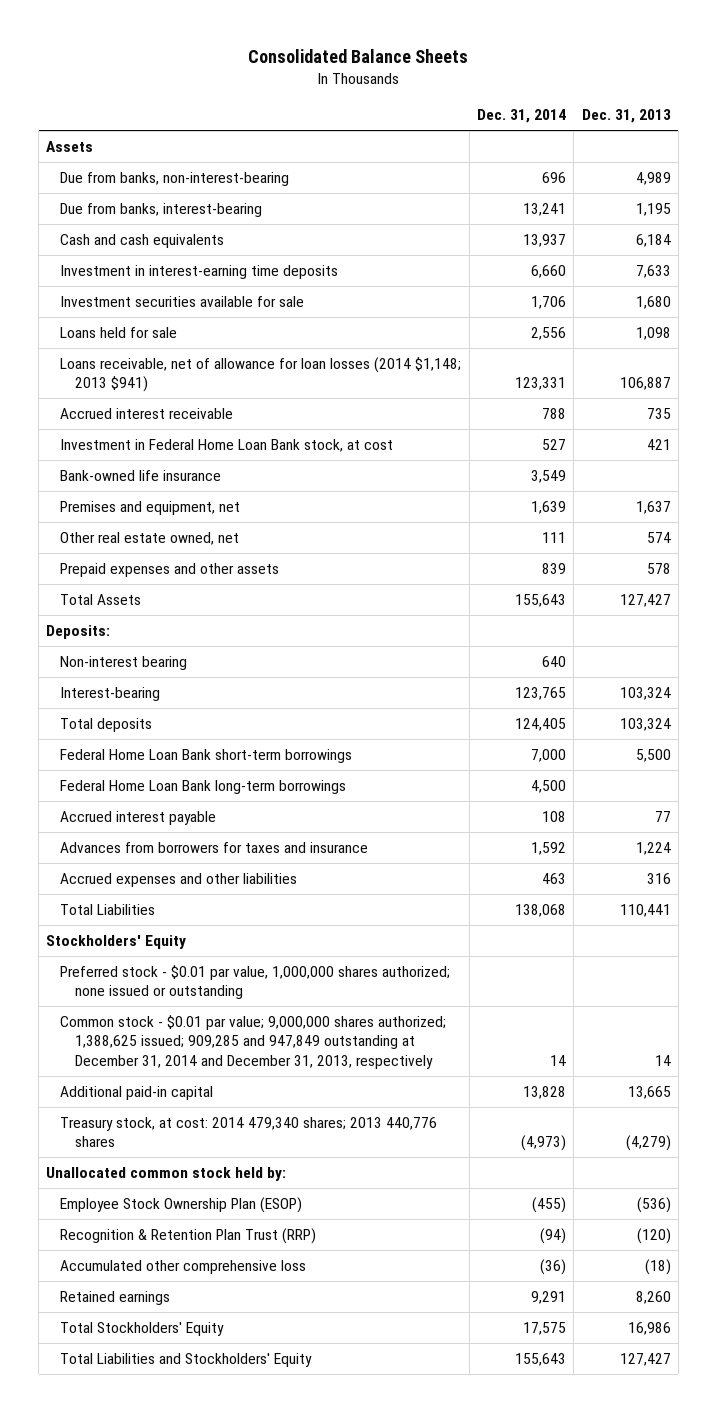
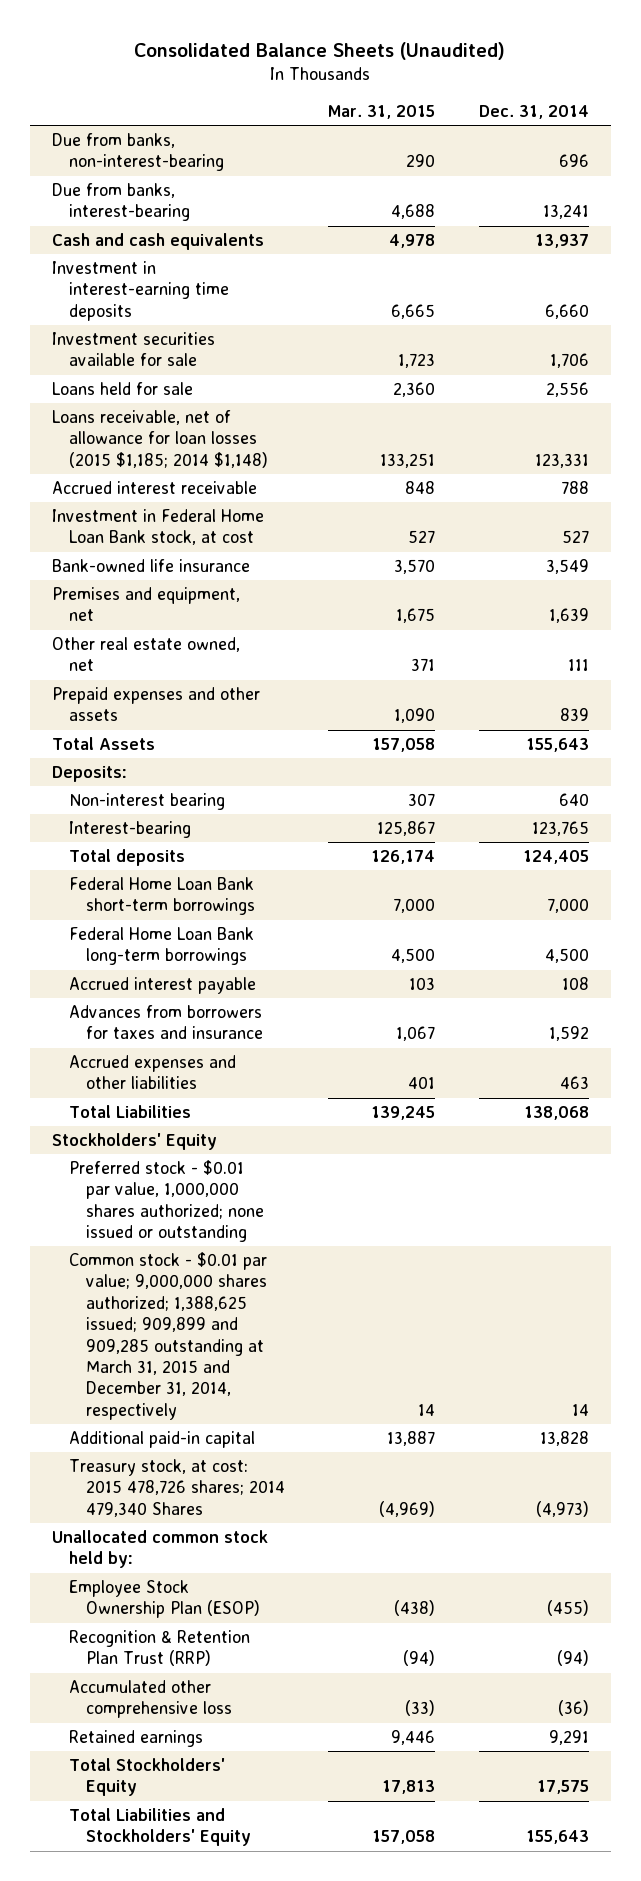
- Consolidated Balance Sheets
+ Consolidated Balance Sheets (Unaudited)
- | Dec. 31, 2014 | Dec. 31, 2013
+ | Mar. 31, 2015 | Dec. 31, 2014
- Assets
- Loans receivable, net of allowance for loan losses (2014 $1,148; 2013 $941) | 123,331 | 106,887
+ Loans receivable, net of allowance for loan losses (2015 $1,185; 2014 $1,148) | 133,251 | 123,331
- Common stock - $0.01 par value; 9,000,000 shares authorized; 1,388,625 issued; 909,285 and 947,849 outstanding at December 31, 2014 and December 31, 2013, respectively | 14 | 14
+ Common stock - $0.01 par value; 9,000,000 shares authorized; 1,388,625 issued; 909,899 and 909,285 outstanding at March 31, 2015 and December 31, 2014, respectively | 14 | 14
- Treasury stock, at cost: 2014 479,340 shares; 2013 440,776 shares | (4,973) | (4,279)
+ Treasury stock, at cost: 2015 478,726 shares; 2014 479,340 Shares | (4,969) | (4,973)

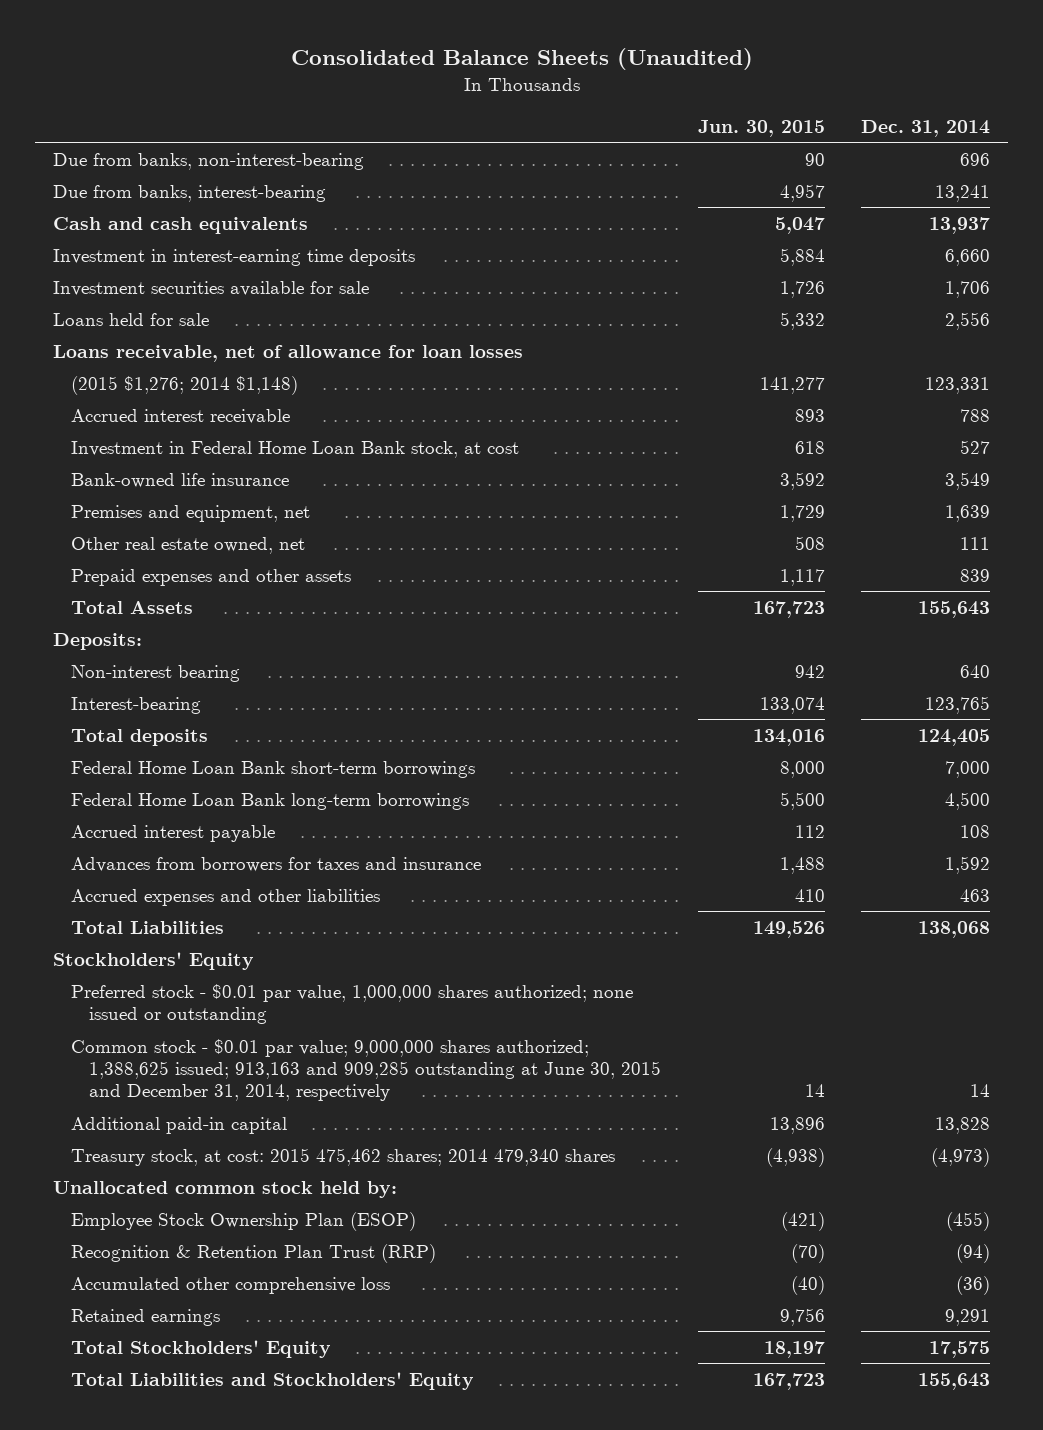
- | Mar. 31, 2015 | Dec. 31, 2014
+ | Jun. 30, 2015 | Dec. 31, 2014
- Loans receivable, net of allowance for loan losses (2015 $1,185; 2014 $1,148) | 133,251 | 123,331
+ Loans receivable, net of allowance for loan losses
+ (2015 $1,276; 2014 $1,148) | 141,277 | 123,331
- Common stock - $0.01 par value; 9,000,000 shares authorized; 1,388,625 issued; 909,899 and 909,285 outstanding at March 31, 2015 and December 31, 2014, respectively | 14 | 14
+ Common stock - $0.01 par value; 9,000,000 shares authorized; 1,388,625 issued; 913,163 and 909,285 outstanding at June 30, 2015 and December 31, 2014, respectively | 14 | 14
- Treasury stock, at cost: 2015 478,726 shares; 2014 479,340 Shares | (4,969) | (4,973)
+ Treasury stock, at cost: 2015 475,462 shares; 2014 479,340 shares | (4,938) | (4,973)

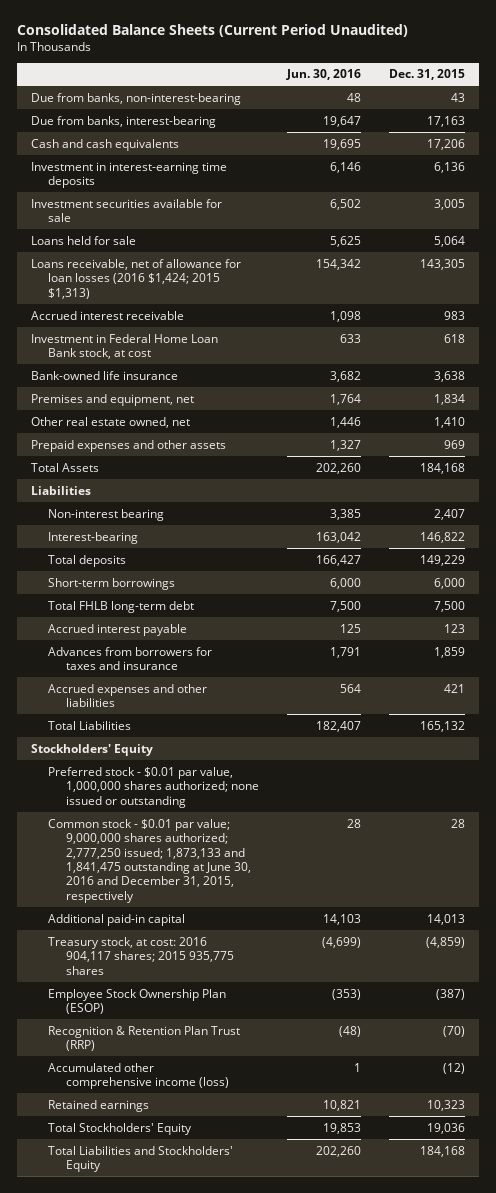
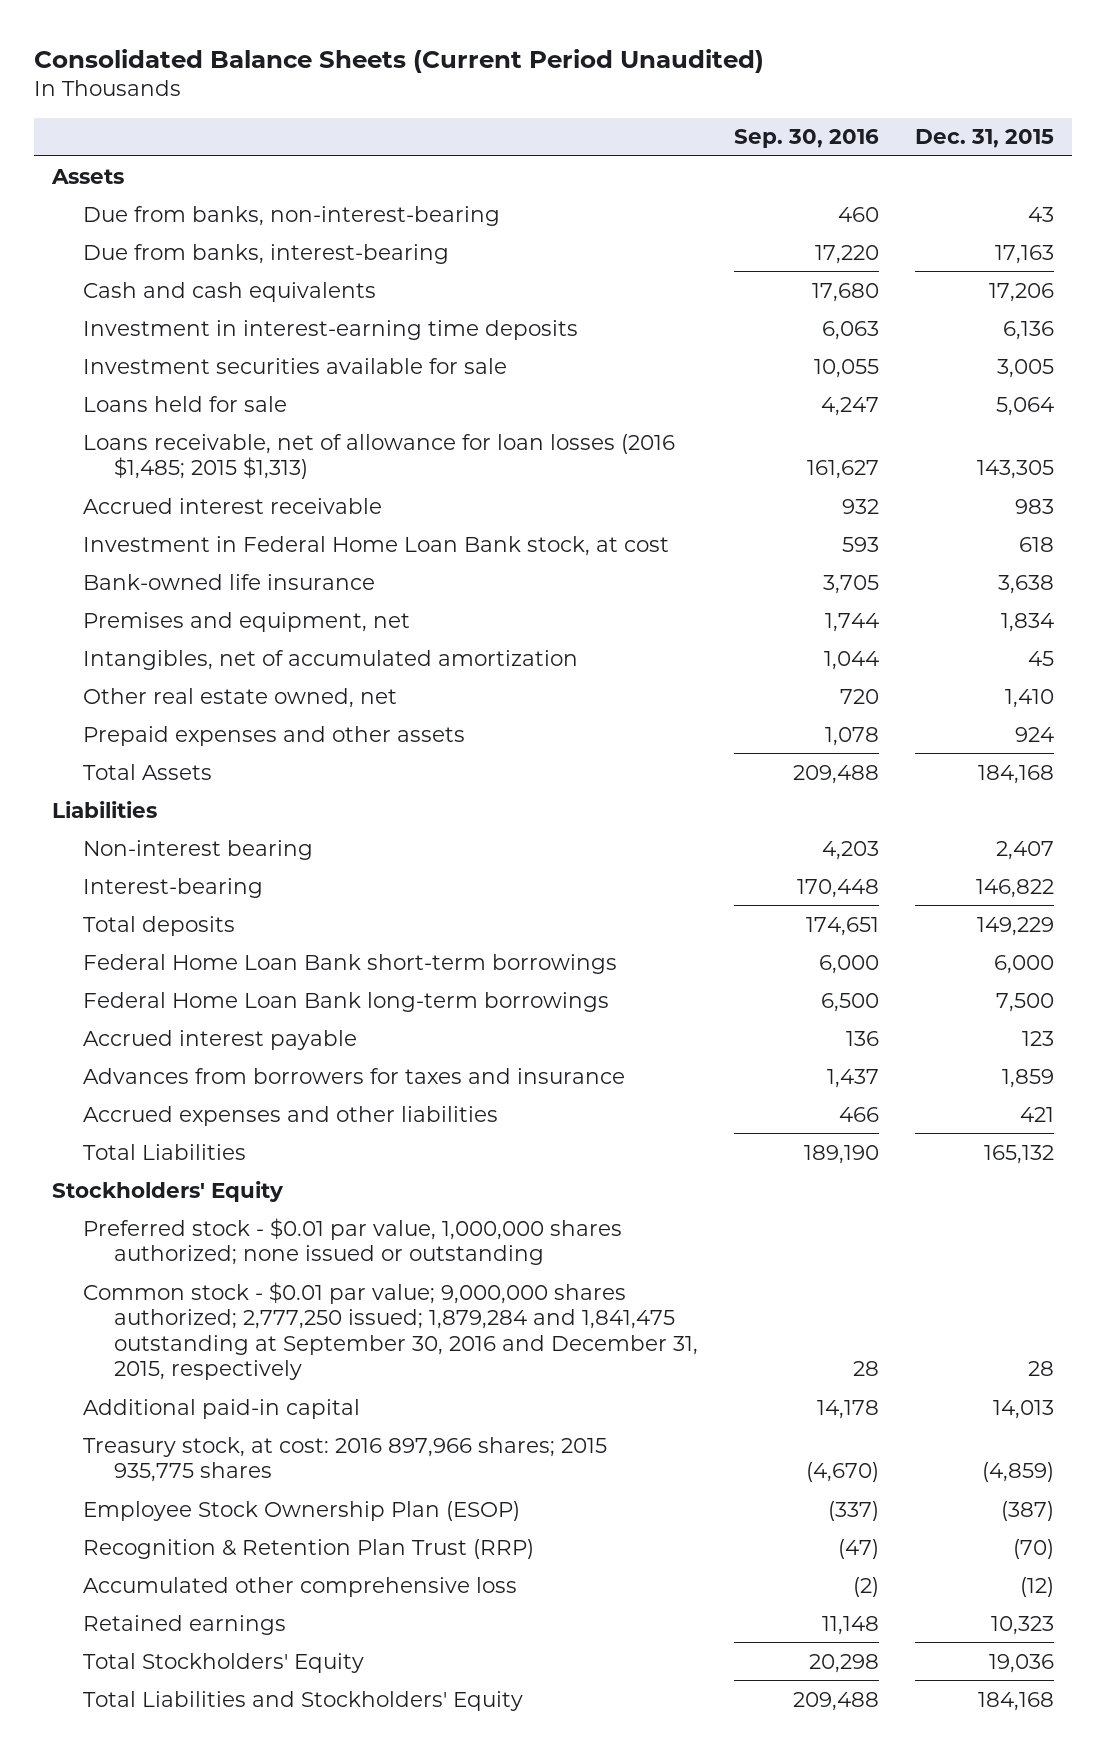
- | Jun. 30, 2016 | Dec. 31, 2015
+ | Sep. 30, 2016 | Dec. 31, 2015
+ Assets
- Loans receivable, net of allowance for loan losses (2016 $1,424; 2015 $1,313) | 154,342 | 143,305
+ Loans receivable, net of allowance for loan losses (2016 $1,485; 2015 $1,313) | 161,627 | 143,305
+ Intangibles, net of accumulated amortization | 1,044 | 45
- Prepaid expenses and other assets | 1,327 | 969
+ Prepaid expenses and other assets | 1,078 | 924
- Short-term borrowings | 6,000 | 6,000
- Total FHLB long-term debt | 7,500 | 7,500
+ Federal Home Loan Bank short-term borrowings | 6,000 | 6,000
+ Federal Home Loan Bank long-term borrowings | 6,500 | 7,500
- Common stock - $0.01 par value; 9,000,000 shares authorized; 2,777,250 issued; 1,873,133 and 1,841,475 outstanding at June 30, 2016 and December 31, 2015, respectively | 28 | 28
+ Common stock - $0.01 par value; 9,000,000 shares authorized; 2,777,250 issued; 1,879,284 and 1,841,475 outstanding at September 30, 2016 and December 31, 2015, respectively | 28 | 28
- Treasury stock, at cost: 2016 904,117 shares; 2015 935,775 shares | (4,699) | (4,859)
+ Treasury stock, at cost: 2016 897,966 shares; 2015 935,775 shares | (4,670) | (4,859)
- Accumulated other comprehensive income (loss) | 1 | (12)
+ Accumulated other comprehensive loss | (2) | (12)

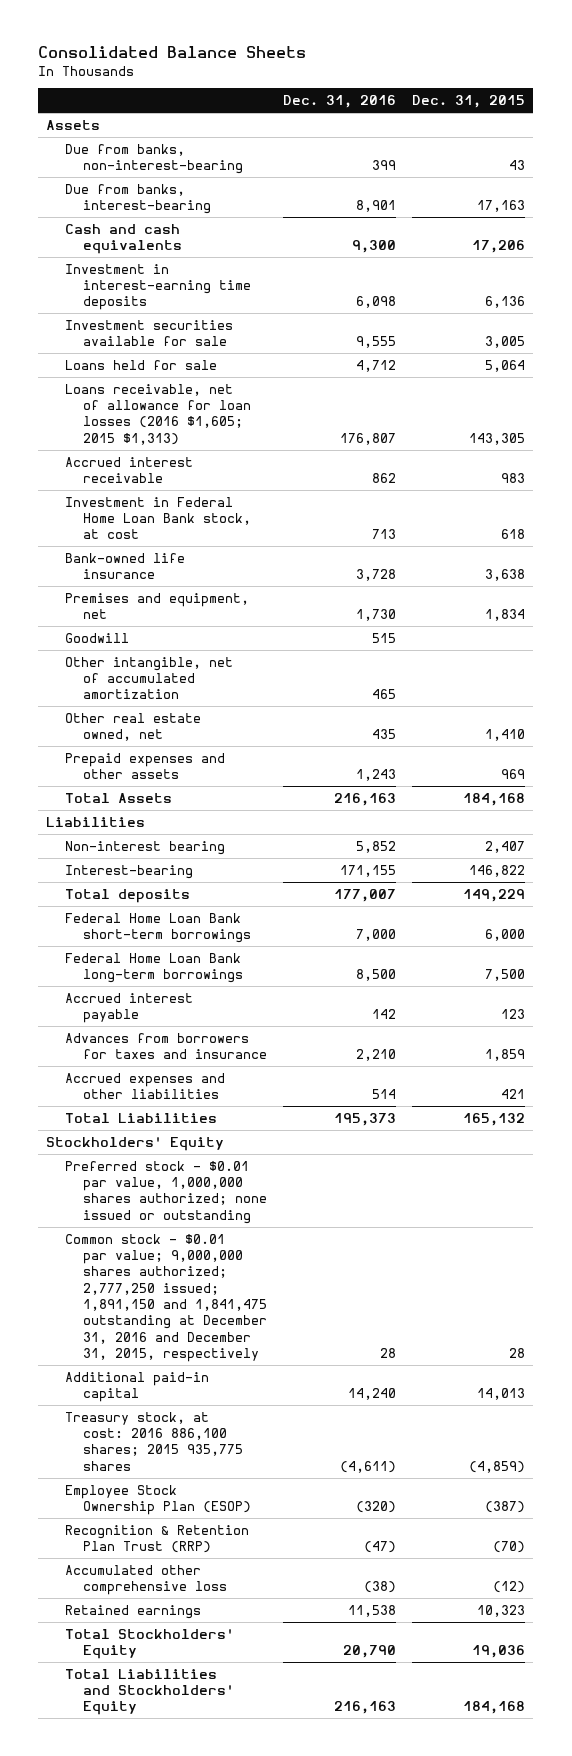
- Consolidated Balance Sheets (Current Period Unaudited)
+ Consolidated Balance Sheets
- | Sep. 30, 2016 | Dec. 31, 2015
+ | Dec. 31, 2016 | Dec. 31, 2015
- Loans receivable, net of allowance for loan losses (2016 $1,485; 2015 $1,313) | 161,627 | 143,305
+ Loans receivable, net of allowance for loan losses (2016 $1,605; 2015 $1,313) | 176,807 | 143,305
- Intangibles, net of accumulated amortization | 1,044 | 45
+ Goodwill | 515 |
+ Other intangible, net of accumulated amortization | 465 |
- Prepaid expenses and other assets | 1,078 | 924
+ Prepaid expenses and other assets | 1,243 | 969
- Common stock - $0.01 par value; 9,000,000 shares authorized; 2,777,250 issued; 1,879,284 and 1,841,475 outstanding at September 30, 2016 and December 31, 2015, respectively | 28 | 28
+ Common stock - $0.01 par value; 9,000,000 shares authorized; 2,777,250 issued; 1,891,150 and 1,841,475 outstanding at December 31, 2016 and December 31, 2015, respectively | 28 | 28
- Treasury stock, at cost: 2016 897,966 shares; 2015 935,775 shares | (4,670) | (4,859)
+ Treasury stock, at cost: 2016 886,100 shares; 2015 935,775 shares | (4,611) | (4,859)

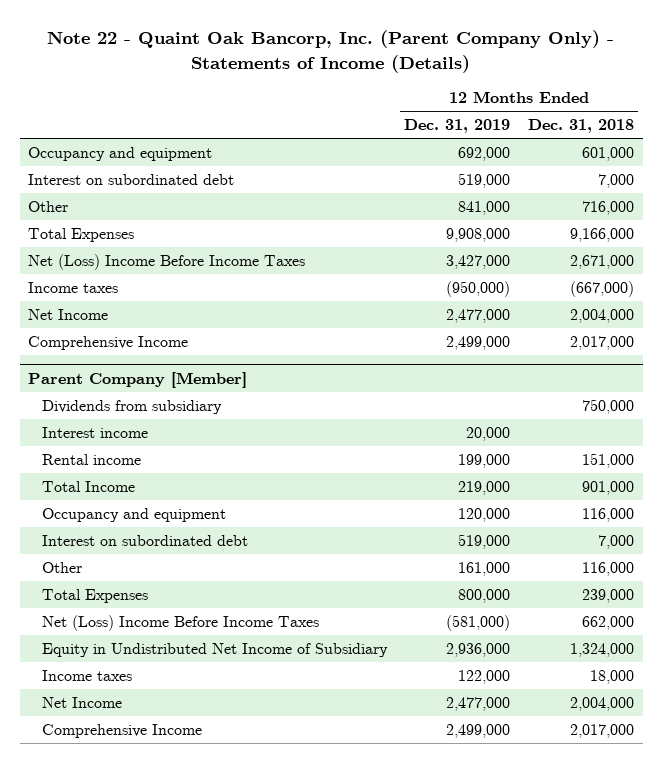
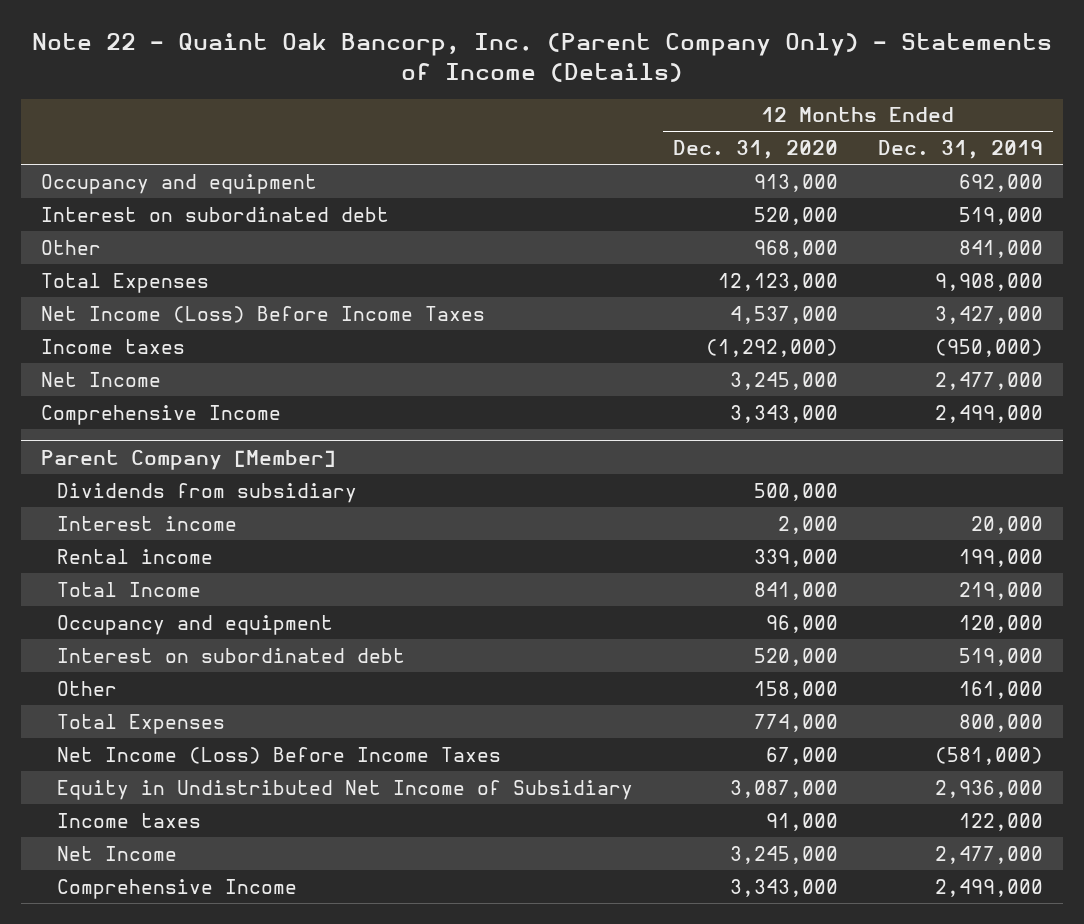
- | 12 Months Ended Dec. 31, 2019 | 12 Months Ended Dec. 31, 2018
+ | 12 Months Ended Dec. 31, 2020 | 12 Months Ended Dec. 31, 2019
- Net (Loss) Income Before Income Taxes | 3,427,000 | 2,671,000
+ Net Income (Loss) Before Income Taxes | 4,537,000 | 3,427,000
@ Parent Company [Member]
- Net (Loss) Income Before Income Taxes | (581,000) | 662,000
+ Net Income (Loss) Before Income Taxes | 67,000 | (581,000)

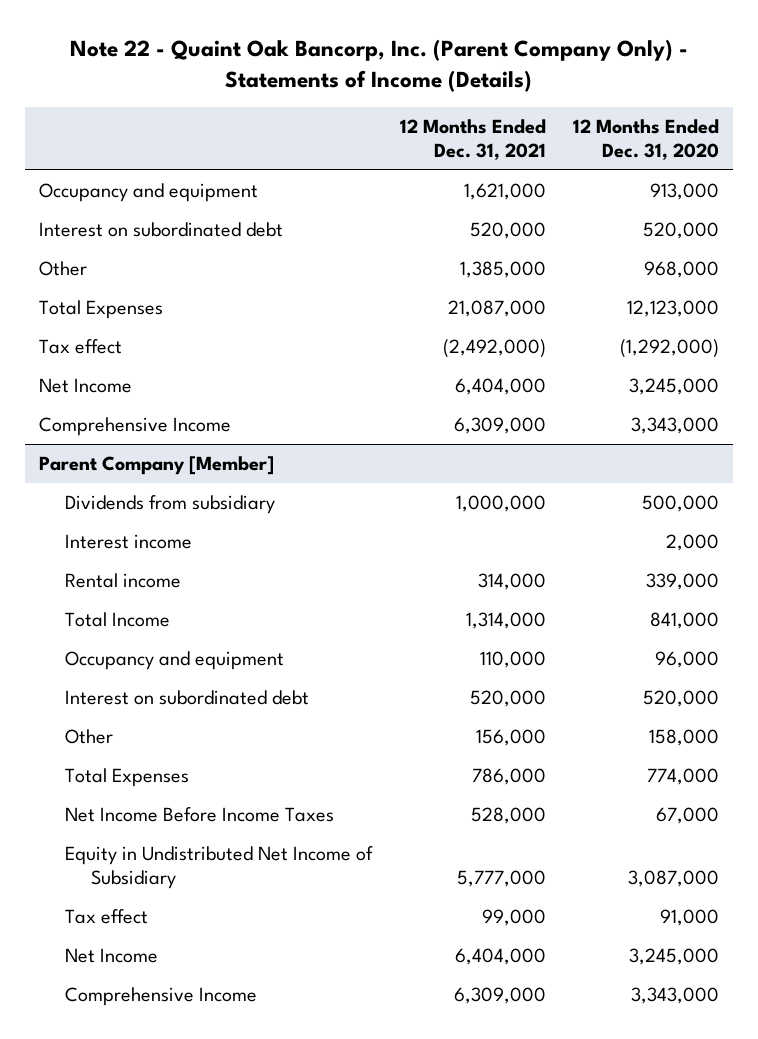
- | 12 Months Ended Dec. 31, 2020 | 12 Months Ended Dec. 31, 2019
+ | 12 Months Ended Dec. 31, 2021 | 12 Months Ended Dec. 31, 2020
- Net Income (Loss) Before Income Taxes | 4,537,000 | 3,427,000
- Income taxes | (1,292,000) | (950,000)
+ Tax effect | (2,492,000) | (1,292,000)
@ Parent Company [Member]
- Net Income (Loss) Before Income Taxes | 67,000 | (581,000)
+ Net Income Before Income Taxes | 528,000 | 67,000
- Income taxes | 91,000 | 122,000
+ Tax effect | 99,000 | 91,000

